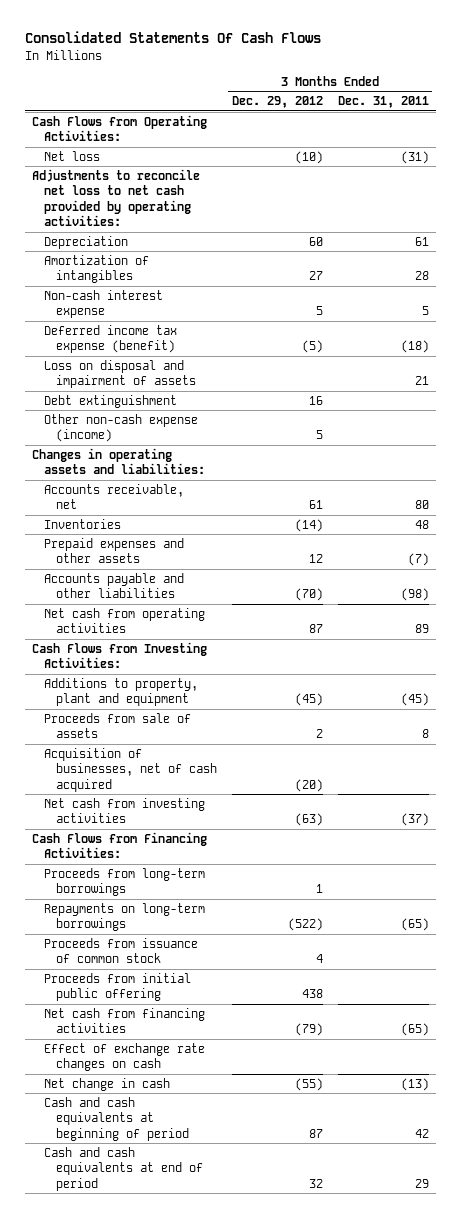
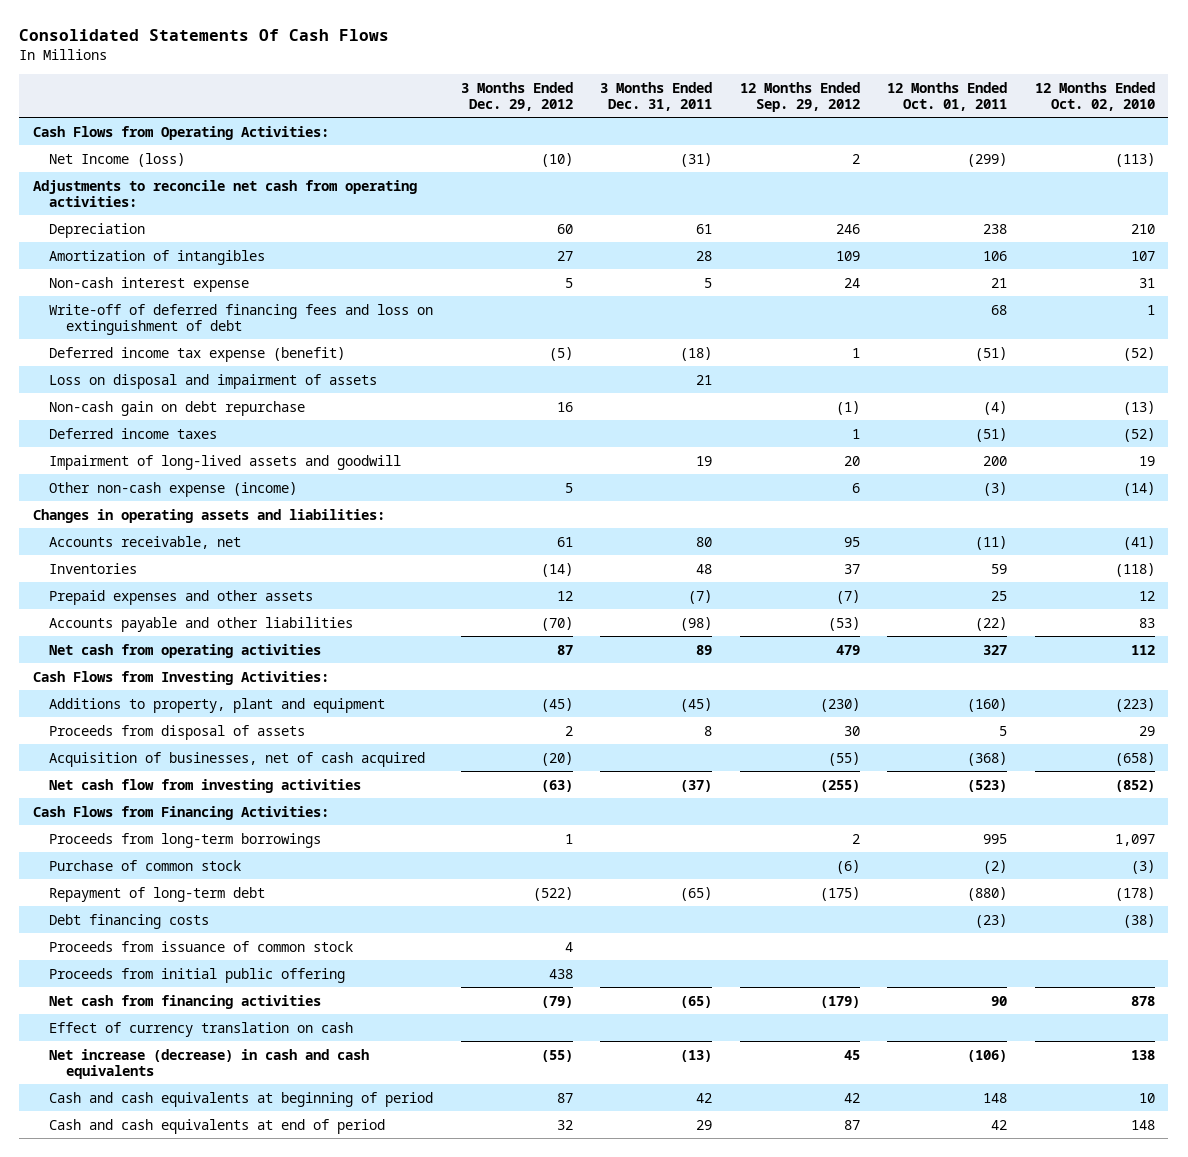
- | 3 Months Ended Dec. 29, 2012 | 3 Months Ended Dec. 31, 2011
+ | 3 Months Ended Dec. 29, 2012 | 3 Months Ended Dec. 31, 2011 | 12 Months Ended Sep. 29, 2012 | 12 Months Ended Oct. 01, 2011 | 12 Months Ended Oct. 02, 2010
- Net loss | (10) | (31)
- Adjustments to reconcile net loss to net cash provided by operating activities:
+ Net Income (loss) | (10) | (31) | 2 | (299) | (113)
+ Adjustments to reconcile net cash from operating activities:
+ Write-off of deferred financing fees and loss on extinguishment of debt | | | | 68 | 1
- Debt extinguishment | 16 |
+ Non-cash gain on debt repurchase | 16 | | (1) | (4) | (13)
+ Deferred income taxes | | | 1 | (51) | (52)
+ Impairment of long-lived assets and goodwill | | 19 | 20 | 200 | 19
- Proceeds from sale of assets | 2 | 8
+ Proceeds from disposal of assets | 2 | 8 | 30 | 5 | 29
- Net cash from investing activities | (63) | (37)
+ Net cash flow from investing activities | (63) | (37) | (255) | (523) | (852)
- Repayments on long-term borrowings | (522) | (65)
+ Purchase of common stock | | | (6) | (2) | (3)
+ Repayment of long-term debt | (522) | (65) | (175) | (880) | (178)
+ Debt financing costs | | | | (23) | (38)
- Effect of exchange rate changes on cash
- Net change in cash | (55) | (13)
+ Effect of currency translation on cash
+ Net increase (decrease) in cash and cash equivalents | (55) | (13) | 45 | (106) | 138

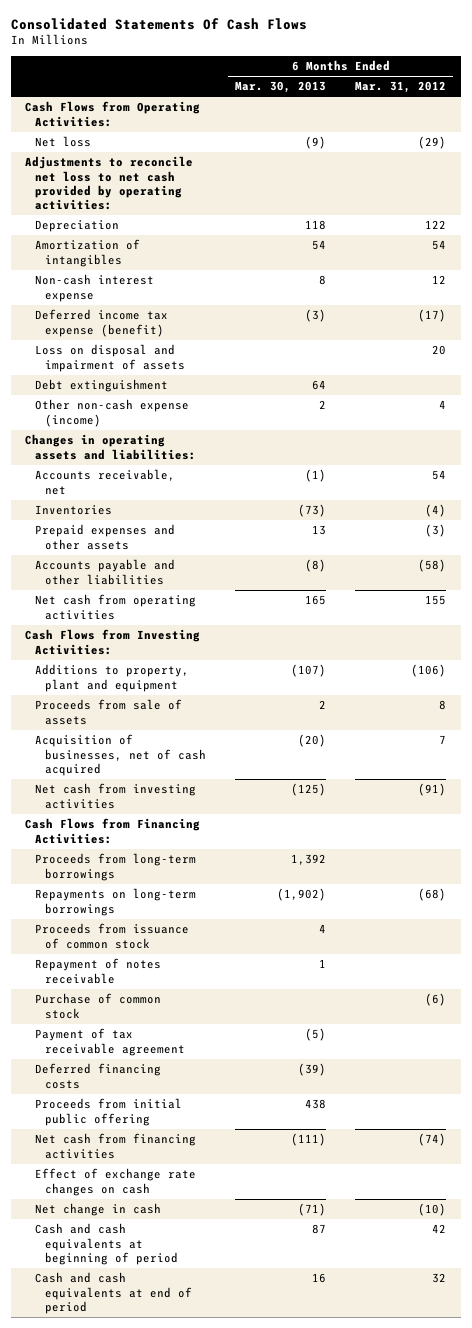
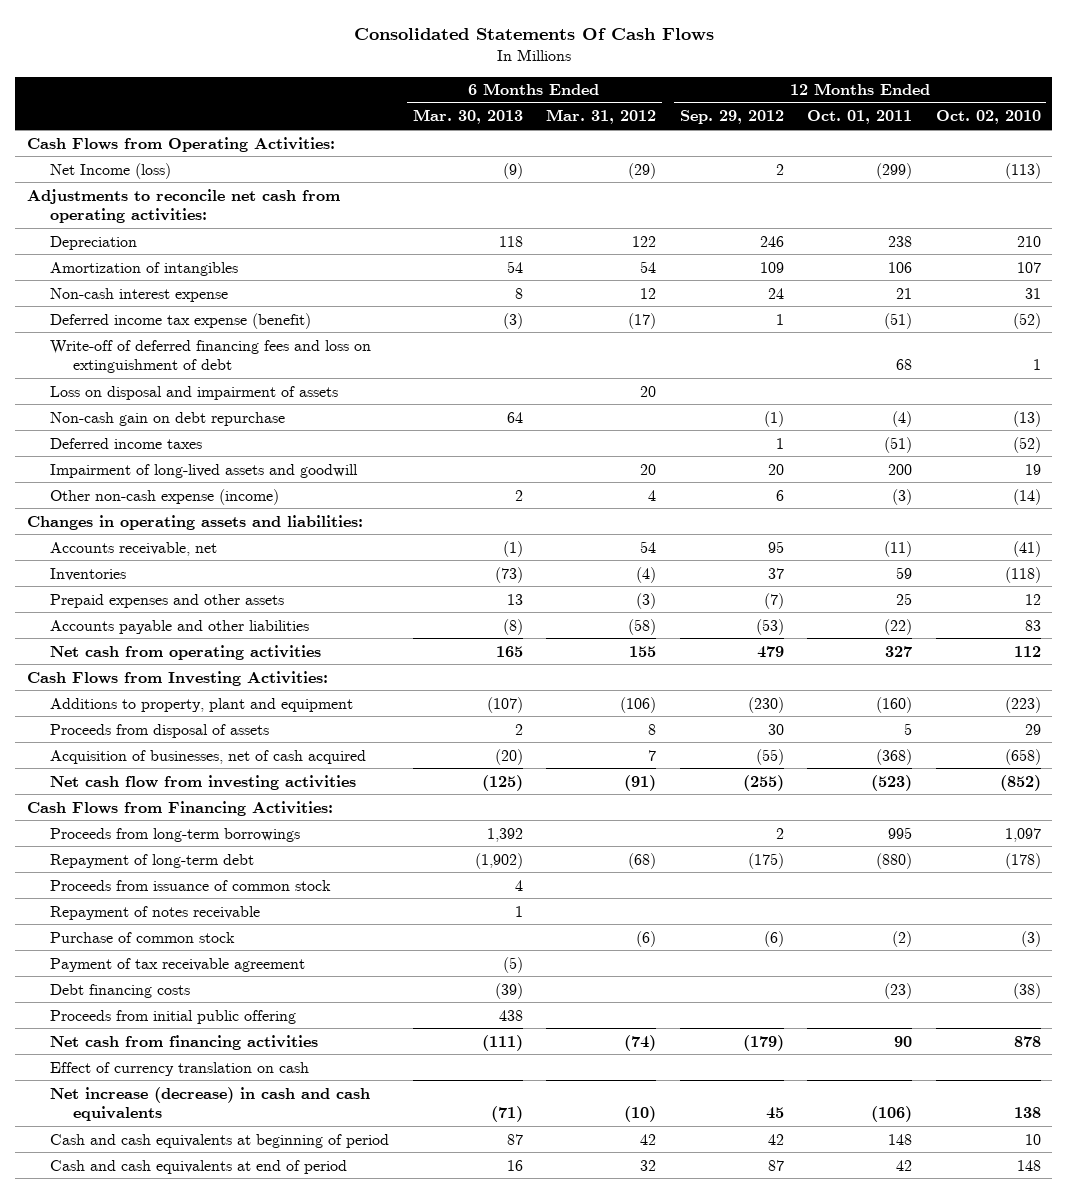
- | 6 Months Ended Mar. 30, 2013 | 6 Months Ended Mar. 31, 2012
+ | 6 Months Ended Mar. 30, 2013 | 6 Months Ended Mar. 31, 2012 | 12 Months Ended Sep. 29, 2012 | 12 Months Ended Oct. 01, 2011 | 12 Months Ended Oct. 02, 2010
- Net loss | (9) | (29)
- Adjustments to reconcile net loss to net cash provided by operating activities:
+ Net Income (loss) | (9) | (29) | 2 | (299) | (113)
+ Adjustments to reconcile net cash from operating activities:
+ Write-off of deferred financing fees and loss on extinguishment of debt | | | | 68 | 1
- Debt extinguishment | 64 |
+ Non-cash gain on debt repurchase | 64 | | (1) | (4) | (13)
+ Deferred income taxes | | | 1 | (51) | (52)
+ Impairment of long-lived assets and goodwill | | 20 | 20 | 200 | 19
- Proceeds from sale of assets | 2 | 8
+ Proceeds from disposal of assets | 2 | 8 | 30 | 5 | 29
- Net cash from investing activities | (125) | (91)
+ Net cash flow from investing activities | (125) | (91) | (255) | (523) | (852)
- Repayments on long-term borrowings | (1,902) | (68)
+ Repayment of long-term debt | (1,902) | (68) | (175) | (880) | (178)
- Deferred financing costs | (39) |
+ Debt financing costs | (39) | | | (23) | (38)
- Effect of exchange rate changes on cash
- Net change in cash | (71) | (10)
+ Effect of currency translation on cash
+ Net increase (decrease) in cash and cash equivalents | (71) | (10) | 45 | (106) | 138

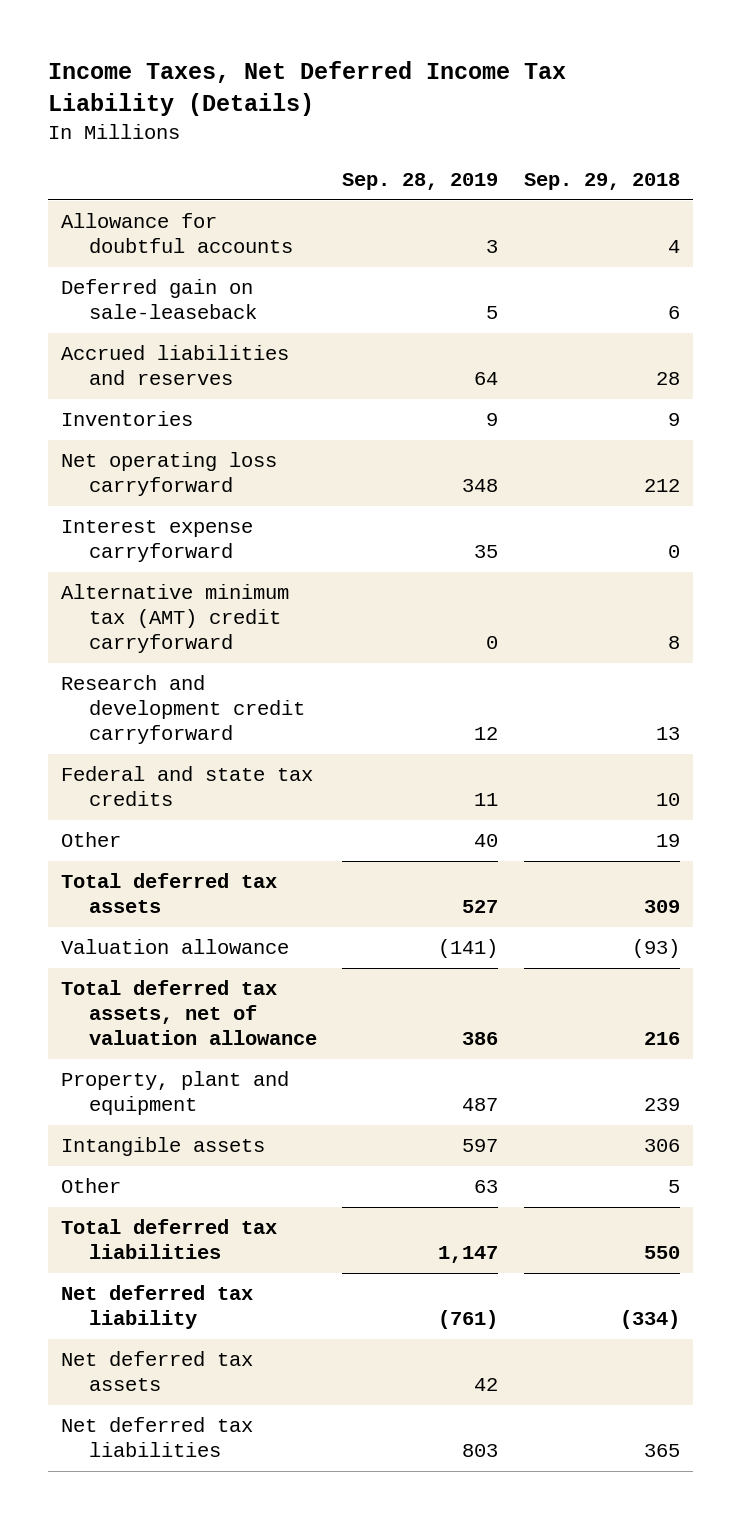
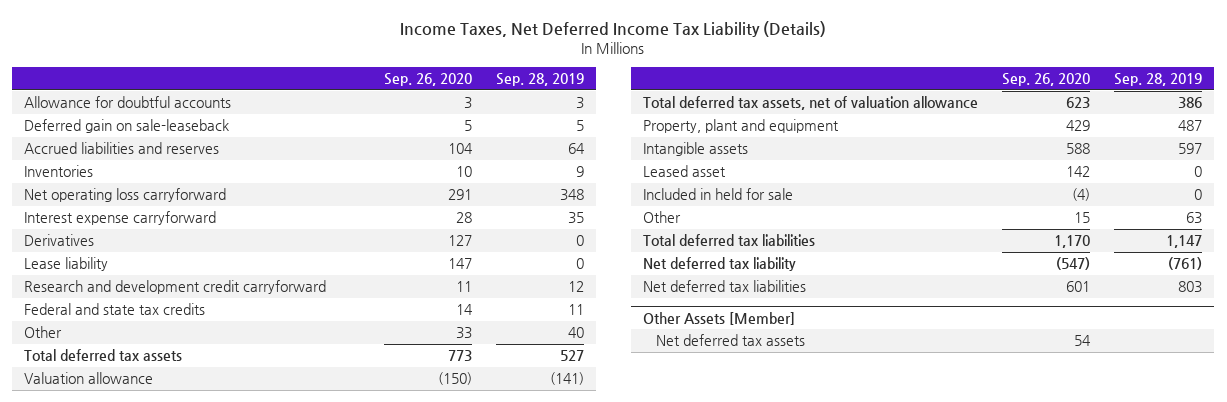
- | Sep. 28, 2019 | Sep. 29, 2018
+ | Sep. 26, 2020 | Sep. 28, 2019
- Alternative minimum tax (AMT) credit carryforward | 0 | 8
+ Derivatives | 127 | 0
+ Lease liability | 147 | 0
+ Leased asset | 142 | 0
+ Included in held for sale | (4) | 0
- Net deferred tax assets | 42 |
+ Other Assets [Member]
+ Net deferred tax assets | 54 |

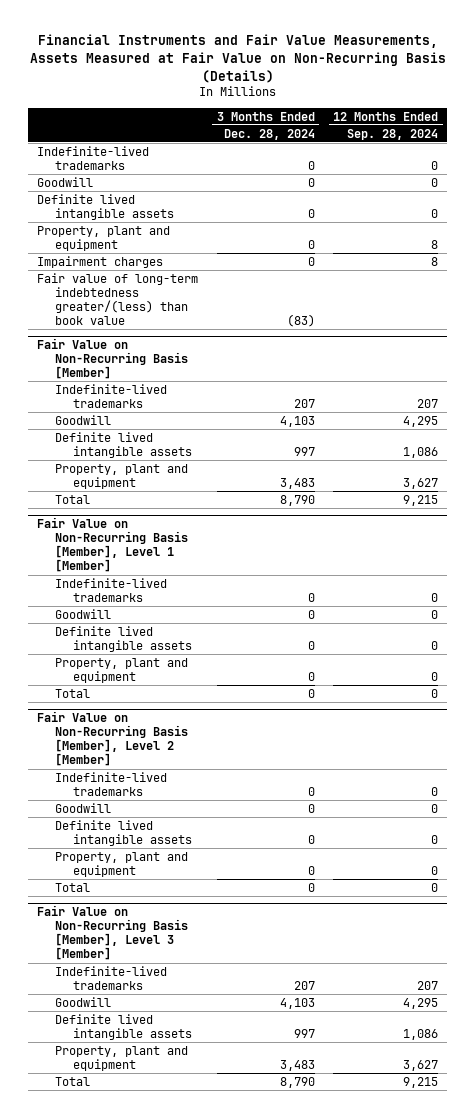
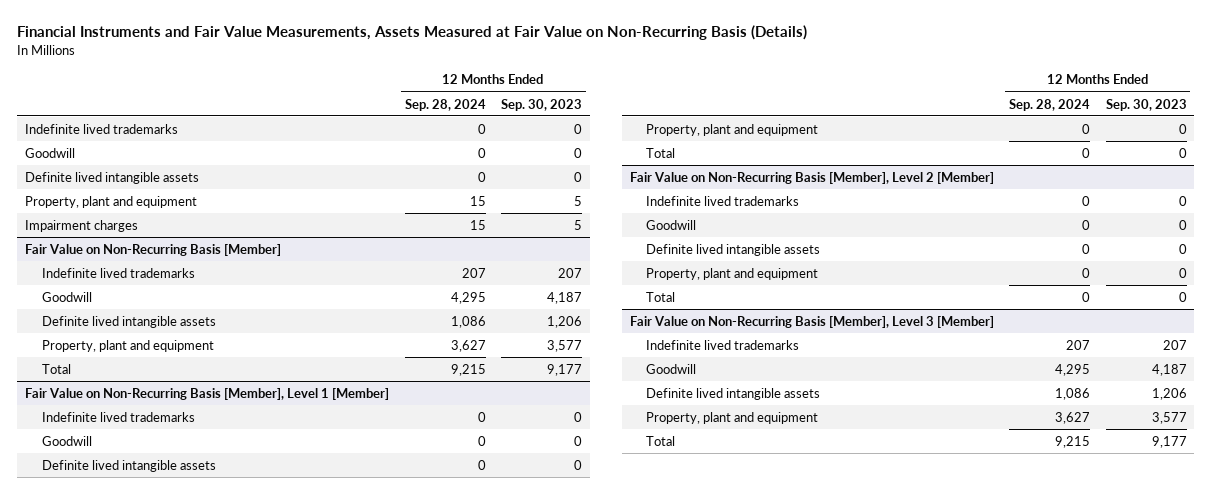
- | 3 Months Ended Dec. 28, 2024 | 12 Months Ended Sep. 28, 2024
+ | 12 Months Ended Sep. 28, 2024 | 12 Months Ended Sep. 30, 2023
- Indefinite-lived trademarks | 0 | 0
+ Indefinite lived trademarks | 0 | 0
- Property, plant and equipment | 0 | 8
- Impairment charges | 0 | 8
- Fair value of long-term indebtedness greater/(less) than book value | (83) |
+ Property, plant and equipment | 15 | 5
+ Impairment charges | 15 | 5
@ Fair Value on Non-Recurring Basis [Member]
- Indefinite-lived trademarks | 207 | 207
+ Indefinite lived trademarks | 207 | 207
@ Fair Value on Non-Recurring Basis [Member], Level 1 [Member]
- Indefinite-lived trademarks | 0 | 0
+ Indefinite lived trademarks | 0 | 0
@ Fair Value on Non-Recurring Basis [Member], Level 2 [Member]
- Indefinite-lived trademarks | 0 | 0
+ Indefinite lived trademarks | 0 | 0
@ Fair Value on Non-Recurring Basis [Member], Level 3 [Member]
- Indefinite-lived trademarks | 207 | 207
+ Indefinite lived trademarks | 207 | 207

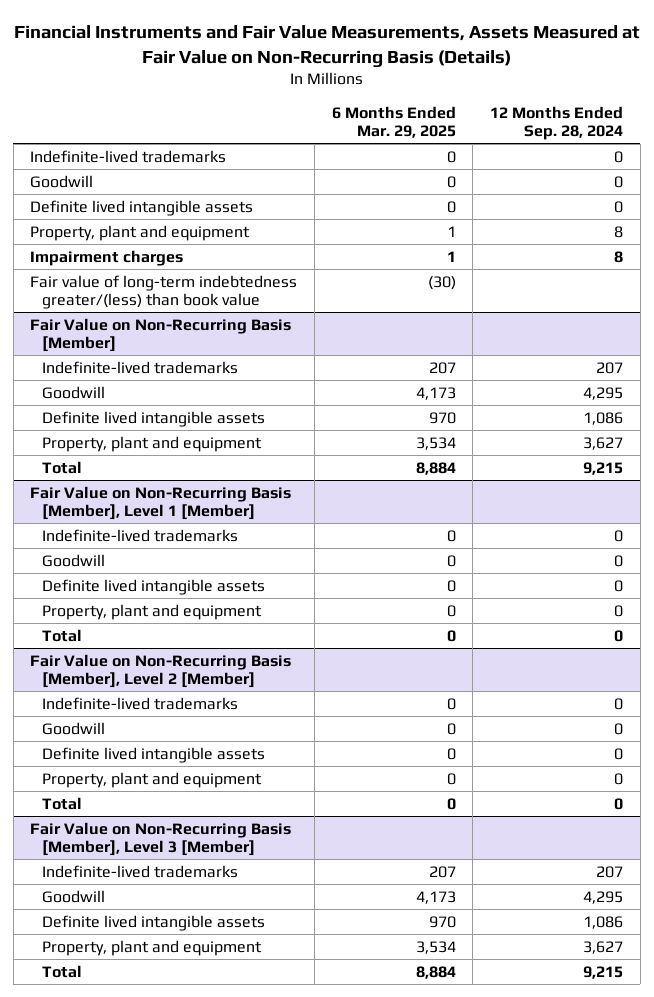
- | 12 Months Ended Sep. 28, 2024 | 12 Months Ended Sep. 30, 2023
+ | 6 Months Ended Mar. 29, 2025 | 12 Months Ended Sep. 28, 2024
- Indefinite lived trademarks | 0 | 0
+ Indefinite-lived trademarks | 0 | 0
- Property, plant and equipment | 15 | 5
- Impairment charges | 15 | 5
+ Property, plant and equipment | 1 | 8
+ Impairment charges | 1 | 8
+ Fair value of long-term indebtedness greater/(less) than book value | (30) |
@ Fair Value on Non-Recurring Basis [Member]
- Indefinite lived trademarks | 207 | 207
+ Indefinite-lived trademarks | 207 | 207
@ Fair Value on Non-Recurring Basis [Member], Level 1 [Member]
- Indefinite lived trademarks | 0 | 0
+ Indefinite-lived trademarks | 0 | 0
@ Fair Value on Non-Recurring Basis [Member], Level 2 [Member]
- Indefinite lived trademarks | 0 | 0
+ Indefinite-lived trademarks | 0 | 0
@ Fair Value on Non-Recurring Basis [Member], Level 3 [Member]
- Indefinite lived trademarks | 207 | 207
+ Indefinite-lived trademarks | 207 | 207

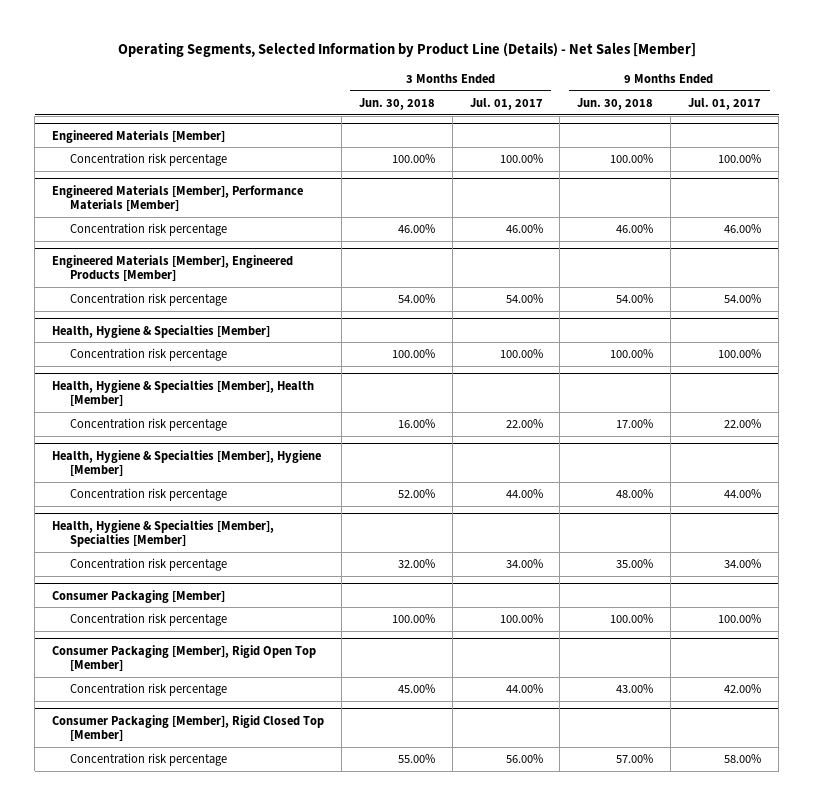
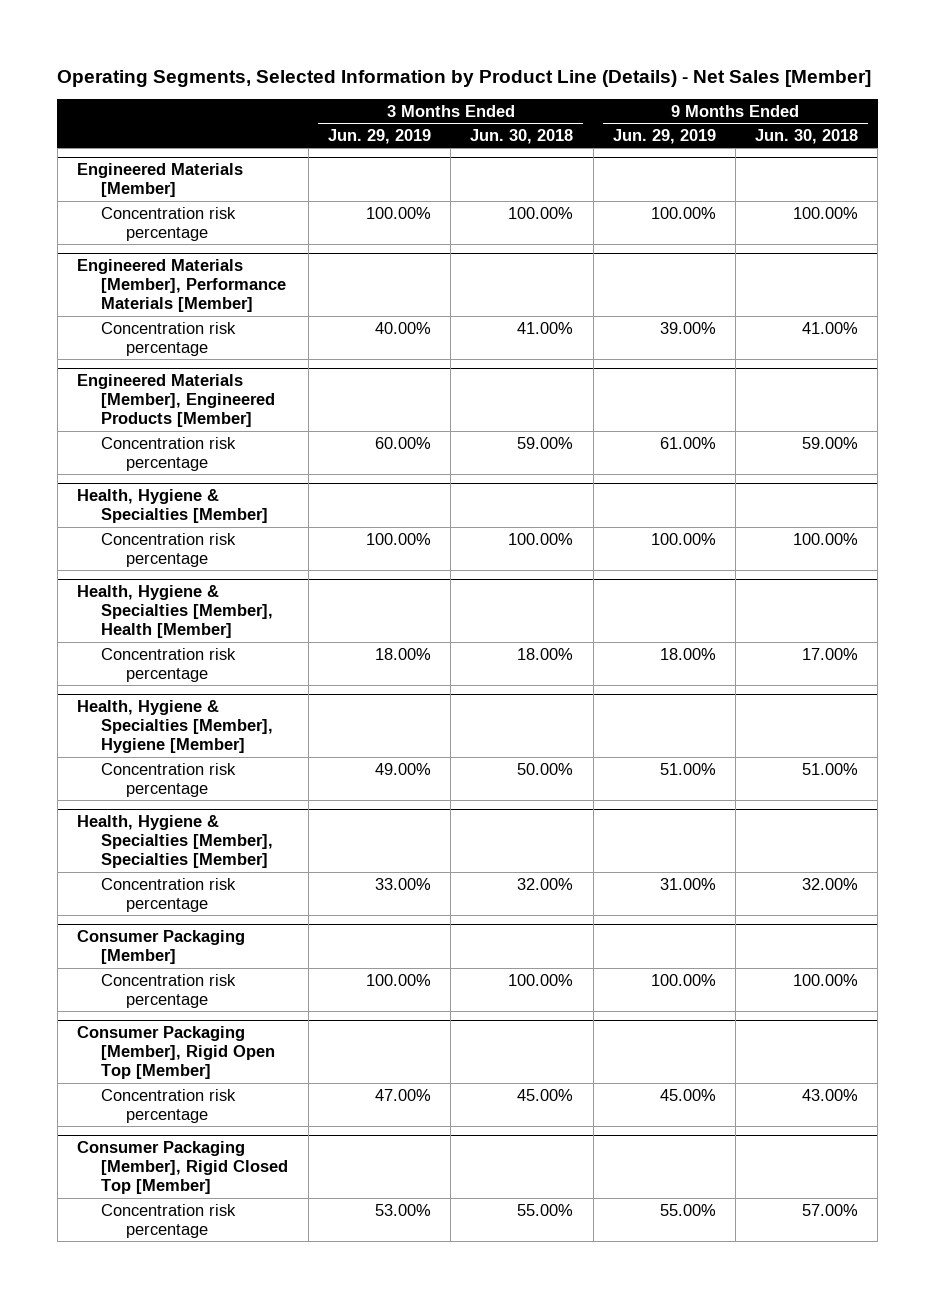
- | 3 Months Ended Jun. 30, 2018 | 3 Months Ended Jul. 01, 2017 | 9 Months Ended Jun. 30, 2018 | 9 Months Ended Jul. 01, 2017
+ | 3 Months Ended Jun. 29, 2019 | 3 Months Ended Jun. 30, 2018 | 9 Months Ended Jun. 29, 2019 | 9 Months Ended Jun. 30, 2018
@ Engineered Materials [Member], Performance Materials [Member]
- Concentration risk percentage | 46.00% | 46.00% | 46.00% | 46.00%
+ Concentration risk percentage | 40.00% | 41.00% | 39.00% | 41.00%
@ Engineered Materials [Member], Engineered Products [Member]
- Concentration risk percentage | 54.00% | 54.00% | 54.00% | 54.00%
+ Concentration risk percentage | 60.00% | 59.00% | 61.00% | 59.00%
@ Health, Hygiene & Specialties [Member], Health [Member]
- Concentration risk percentage | 16.00% | 22.00% | 17.00% | 22.00%
+ Concentration risk percentage | 18.00% | 18.00% | 18.00% | 17.00%
@ Health, Hygiene & Specialties [Member], Hygiene [Member]
- Concentration risk percentage | 52.00% | 44.00% | 48.00% | 44.00%
+ Concentration risk percentage | 49.00% | 50.00% | 51.00% | 51.00%
@ Health, Hygiene & Specialties [Member], Specialties [Member]
- Concentration risk percentage | 32.00% | 34.00% | 35.00% | 34.00%
+ Concentration risk percentage | 33.00% | 32.00% | 31.00% | 32.00%

